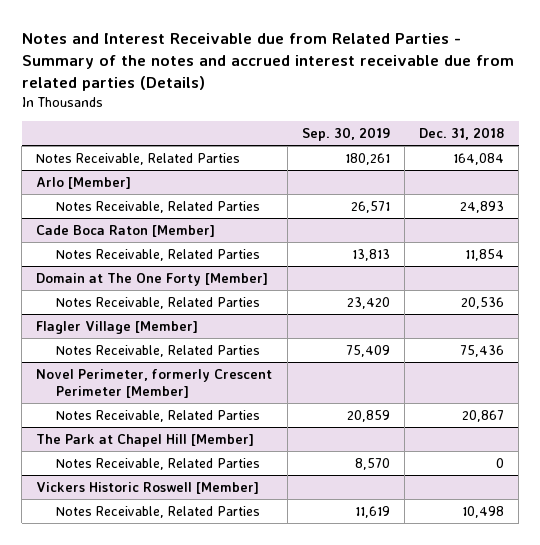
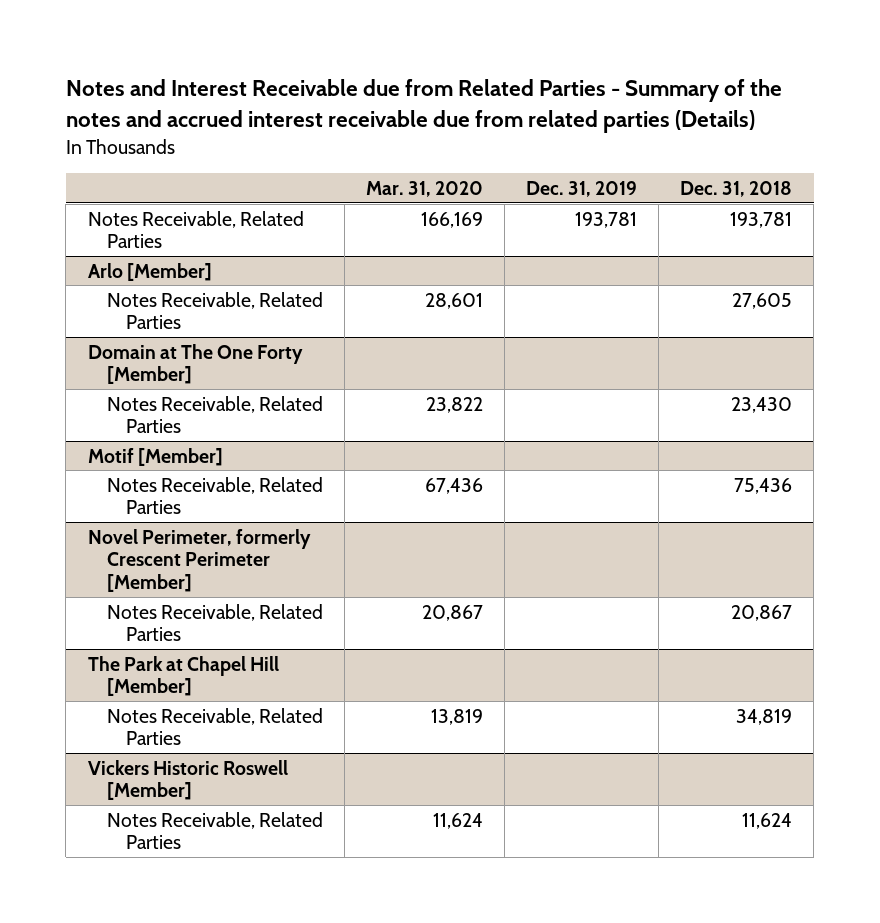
- | Sep. 30, 2019 | Dec. 31, 2018
+ | Mar. 31, 2020 | Dec. 31, 2019 | Dec. 31, 2018
- Notes Receivable, Related Parties | 180,261 | 164,084
+ Notes Receivable, Related Parties | 166,169 | 193,781 | 193,781
@ Arlo [Member]
- Notes Receivable, Related Parties | 26,571 | 24,893
- Cade Boca Raton [Member]
- Notes Receivable, Related Parties | 13,813 | 11,854
@ Arlo [Member]
+ Notes Receivable, Related Parties | 28,601 | | 27,605
@ Domain at The One Forty [Member]
- Notes Receivable, Related Parties | 23,420 | 20,536
- Flagler Village [Member]
@ Domain at The One Forty [Member]
+ Notes Receivable, Related Parties | 23,822 | | 23,430
+ Motif [Member]
@ The Park at Chapel Hill [Member]
- Notes Receivable, Related Parties | 8,570 | 0
+ Notes Receivable, Related Parties | 13,819 | | 34,819
@ Vickers Historic Roswell [Member]
- Notes Receivable, Related Parties | 11,619 | 10,498
+ Notes Receivable, Related Parties | 11,624 | | 11,624

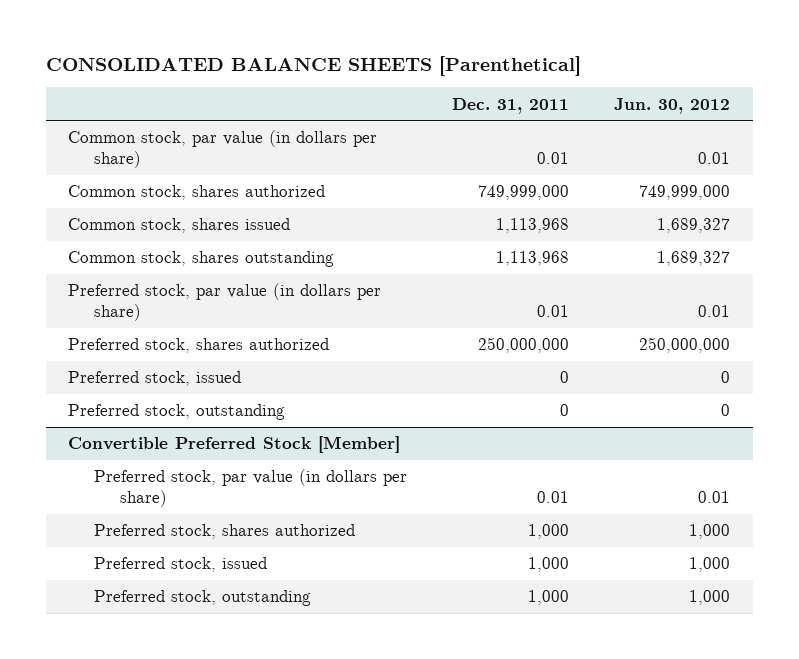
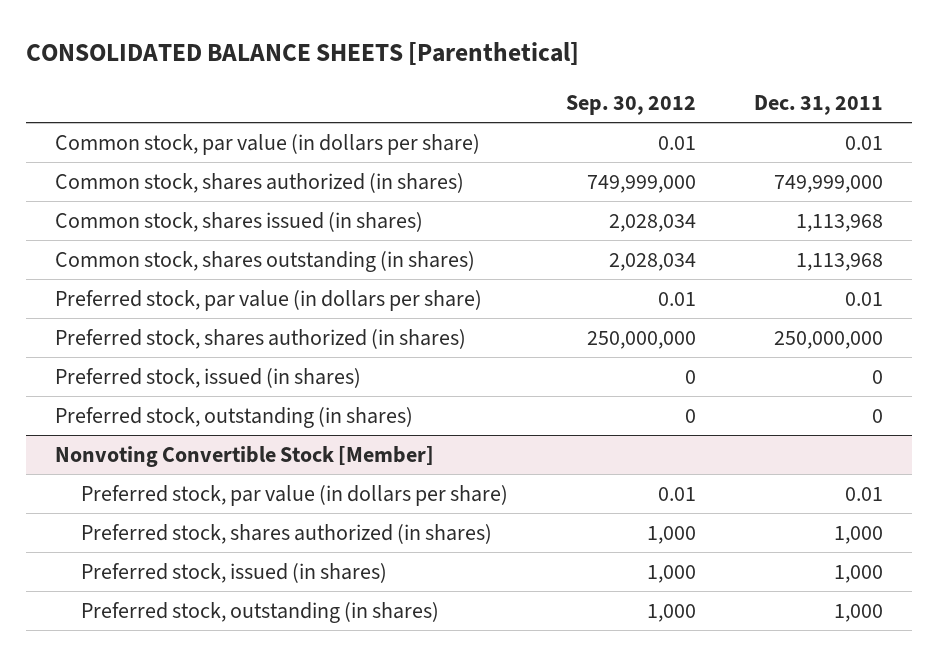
- | Dec. 31, 2011 | Jun. 30, 2012
+ | Sep. 30, 2012 | Dec. 31, 2011
- Common stock, shares authorized | 749,999,000 | 749,999,000
- Common stock, shares issued | 1,113,968 | 1,689,327
- Common stock, shares outstanding | 1,113,968 | 1,689,327
+ Common stock, shares authorized (in shares) | 749,999,000 | 749,999,000
+ Common stock, shares issued (in shares) | 2,028,034 | 1,113,968
+ Common stock, shares outstanding (in shares) | 2,028,034 | 1,113,968
- Preferred stock, shares authorized | 250,000,000 | 250,000,000
- Preferred stock, issued | 0 | 0
- Preferred stock, outstanding | 0 | 0
- Convertible Preferred Stock [Member]
+ Preferred stock, shares authorized (in shares) | 250,000,000 | 250,000,000
+ Preferred stock, issued (in shares) | 0 | 0
+ Preferred stock, outstanding (in shares) | 0 | 0
+ Nonvoting Convertible Stock [Member]
- Preferred stock, shares authorized | 1,000 | 1,000
- Preferred stock, issued | 1,000 | 1,000
- Preferred stock, outstanding | 1,000 | 1,000
+ Preferred stock, shares authorized (in shares) | 1,000 | 1,000
+ Preferred stock, issued (in shares) | 1,000 | 1,000
+ Preferred stock, outstanding (in shares) | 1,000 | 1,000

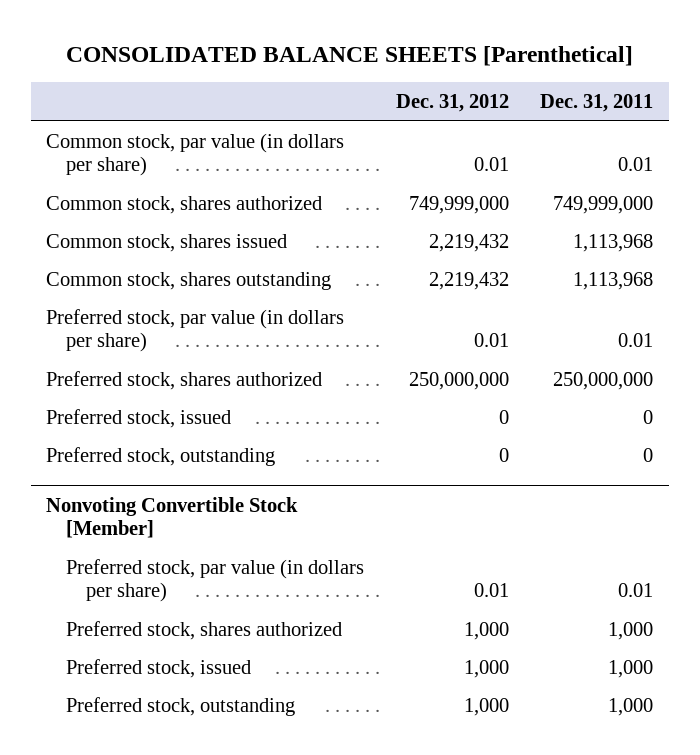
- | Sep. 30, 2012 | Dec. 31, 2011
+ | Dec. 31, 2012 | Dec. 31, 2011
- Common stock, shares authorized (in shares) | 749,999,000 | 749,999,000
- Common stock, shares issued (in shares) | 2,028,034 | 1,113,968
- Common stock, shares outstanding (in shares) | 2,028,034 | 1,113,968
+ Common stock, shares authorized | 749,999,000 | 749,999,000
+ Common stock, shares issued | 2,219,432 | 1,113,968
+ Common stock, shares outstanding | 2,219,432 | 1,113,968
- Preferred stock, shares authorized (in shares) | 250,000,000 | 250,000,000
- Preferred stock, issued (in shares) | 0 | 0
- Preferred stock, outstanding (in shares) | 0 | 0
+ Preferred stock, shares authorized | 250,000,000 | 250,000,000
+ Preferred stock, issued | 0 | 0
+ Preferred stock, outstanding | 0 | 0
@ Nonvoting Convertible Stock [Member]
- Preferred stock, shares authorized (in shares) | 1,000 | 1,000
- Preferred stock, issued (in shares) | 1,000 | 1,000
- Preferred stock, outstanding (in shares) | 1,000 | 1,000
+ Preferred stock, shares authorized | 1,000 | 1,000
+ Preferred stock, issued | 1,000 | 1,000
+ Preferred stock, outstanding | 1,000 | 1,000

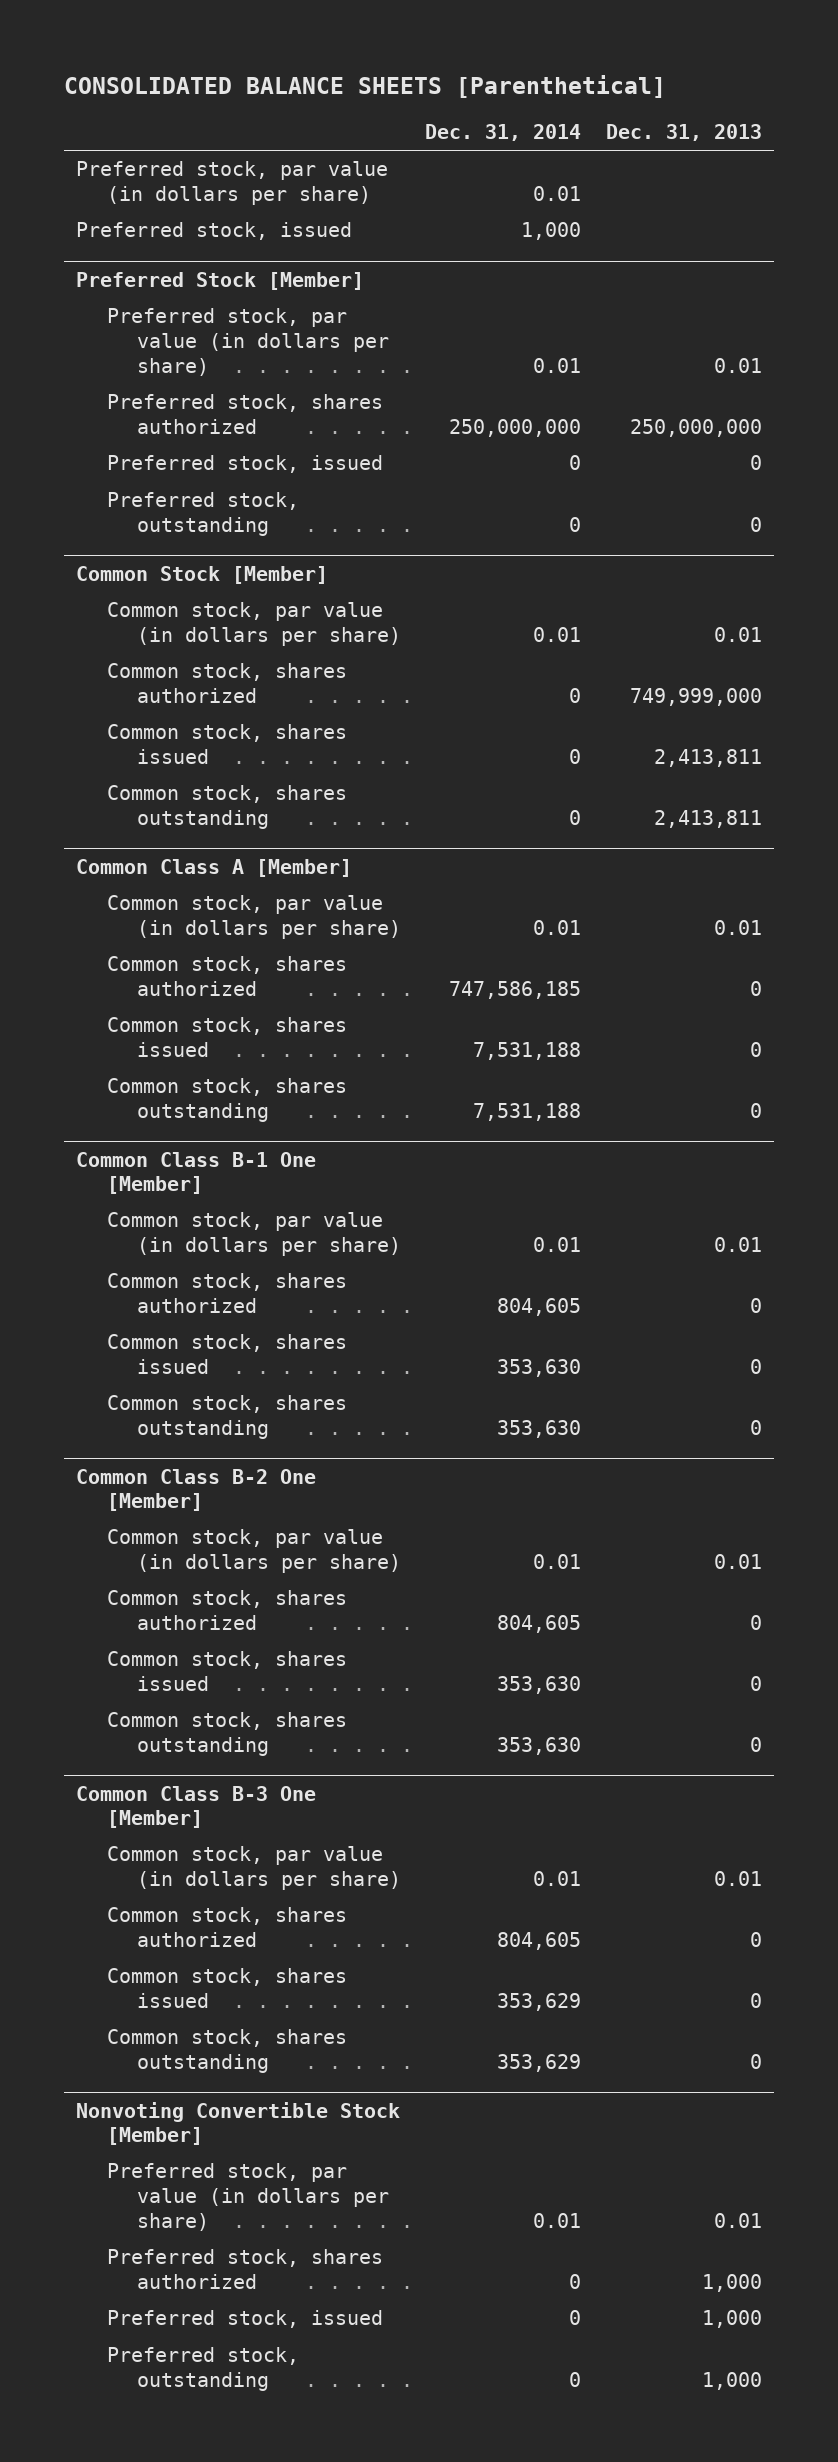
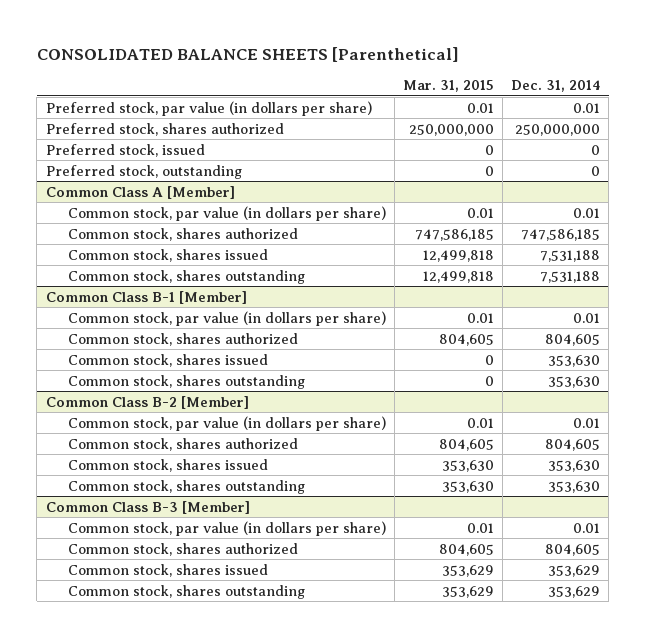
- | Dec. 31, 2014 | Dec. 31, 2013
+ | Mar. 31, 2015 | Dec. 31, 2014
- Preferred stock, issued | 1,000 |
- Preferred Stock [Member]
- Preferred stock, par value (in dollars per share) | 0.01 | 0.01
- Common Stock [Member]
- Common stock, par value (in dollars per share) | 0.01 | 0.01
- Common stock, shares authorized | 0 | 749,999,000
- Common stock, shares issued | 0 | 2,413,811
- Common stock, shares outstanding | 0 | 2,413,811
- Common Class B-1 One [Member]
+ Common Class B-1 [Member]
- Common Class B-2 One [Member]
+ Common Class B-2 [Member]
- Common Class B-3 One [Member]
+ Common Class B-3 [Member]
- Nonvoting Convertible Stock [Member]
- Preferred stock, par value (in dollars per share) | 0.01 | 0.01
- Preferred stock, shares authorized | 0 | 1,000
- Preferred stock, issued | 0 | 1,000
- Preferred stock, outstanding | 0 | 1,000

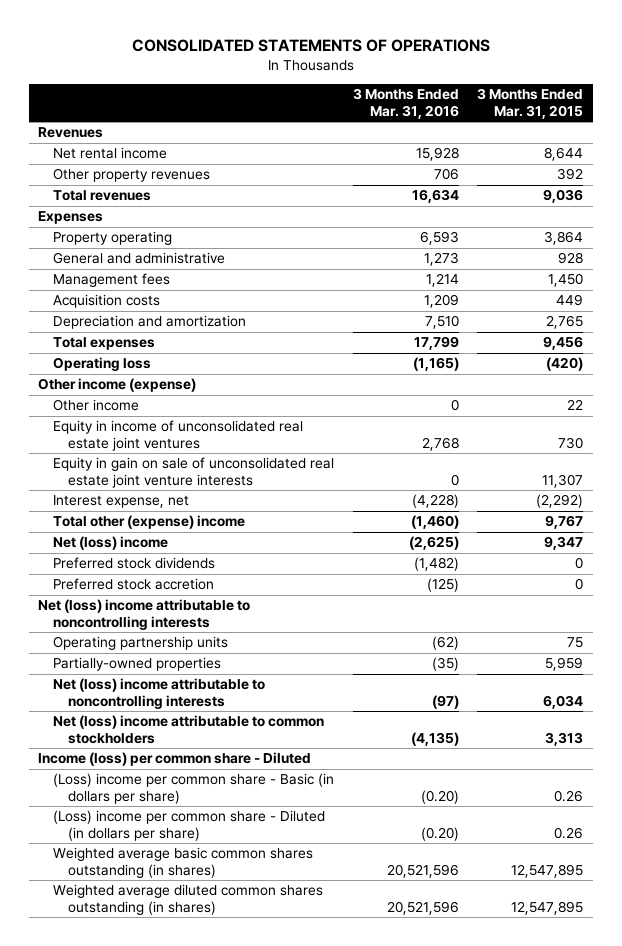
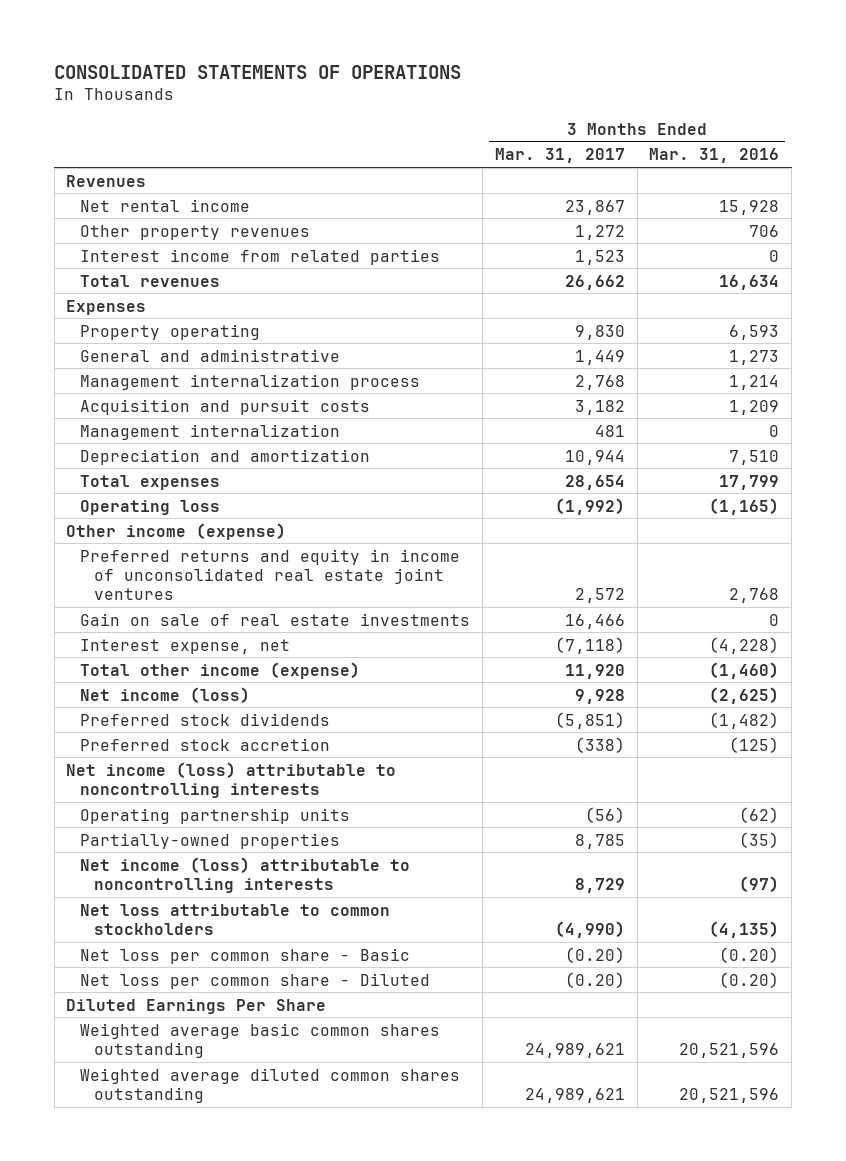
- | 3 Months Ended Mar. 31, 2016 | 3 Months Ended Mar. 31, 2015
+ | 3 Months Ended Mar. 31, 2017 | 3 Months Ended Mar. 31, 2016
+ Interest income from related parties | 1,523 | 0
- Management fees | 1,214 | 1,450
- Acquisition costs | 1,209 | 449
+ Management internalization process | 2,768 | 1,214
+ Acquisition and pursuit costs | 3,182 | 1,209
+ Management internalization | 481 | 0
- Other income | 0 | 22
- Equity in income of unconsolidated real estate joint ventures | 2,768 | 730
- Equity in gain on sale of unconsolidated real estate joint venture interests | 0 | 11,307
+ Preferred returns and equity in income of unconsolidated real estate joint ventures | 2,572 | 2,768
+ Gain on sale of real estate investments | 16,466 | 0
- Total other (expense) income | (1,460) | 9,767
- Net (loss) income | (2,625) | 9,347
+ Total other income (expense) | 11,920 | (1,460)
+ Net income (loss) | 9,928 | (2,625)
- Net (loss) income attributable to noncontrolling interests
+ Net income (loss) attributable to noncontrolling interests
- Net (loss) income attributable to noncontrolling interests | (97) | 6,034
- Net (loss) income attributable to common stockholders | (4,135) | 3,313
- Income (loss) per common share - Diluted
- (Loss) income per common share - Basic (in dollars per share) | (0.20) | 0.26
- (Loss) income per common share - Diluted (in dollars per share) | (0.20) | 0.26
- Weighted average basic common shares outstanding (in shares) | 20,521,596 | 12,547,895
- Weighted average diluted common shares outstanding (in shares) | 20,521,596 | 12,547,895
+ Net income (loss) attributable to noncontrolling interests | 8,729 | (97)
+ Net loss attributable to common stockholders | (4,990) | (4,135)
+ Net loss per common share - Basic | (0.20) | (0.20)
+ Net loss per common share - Diluted | (0.20) | (0.20)
+ Diluted Earnings Per Share
+ Weighted average basic common shares outstanding | 24,989,621 | 20,521,596
+ Weighted average diluted common shares outstanding | 24,989,621 | 20,521,596

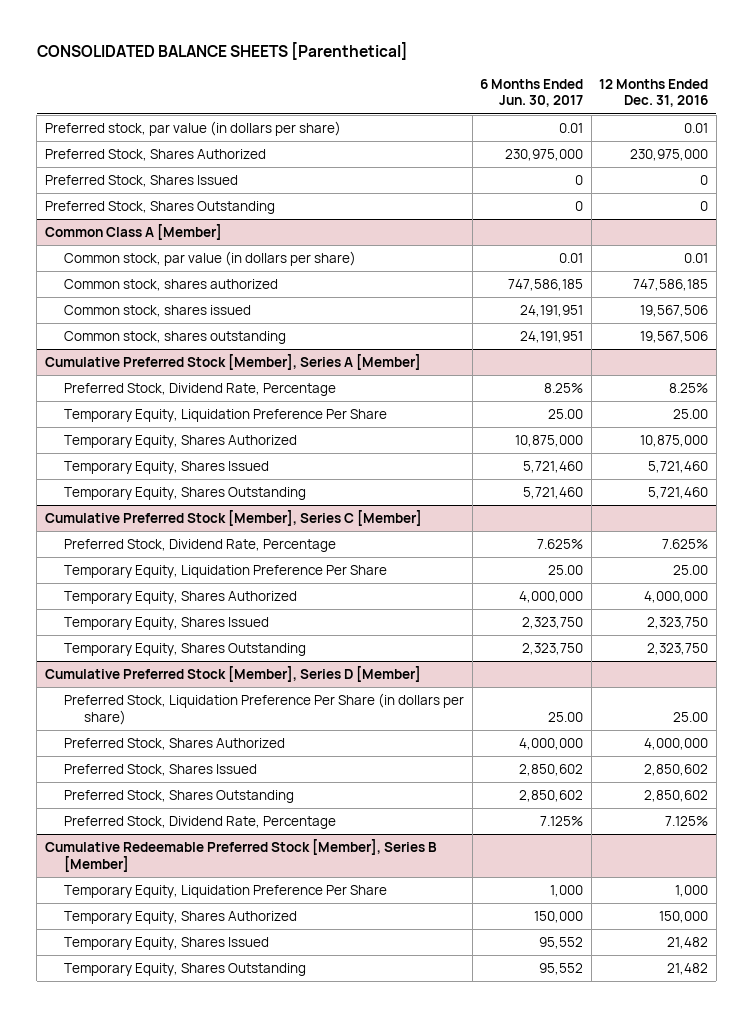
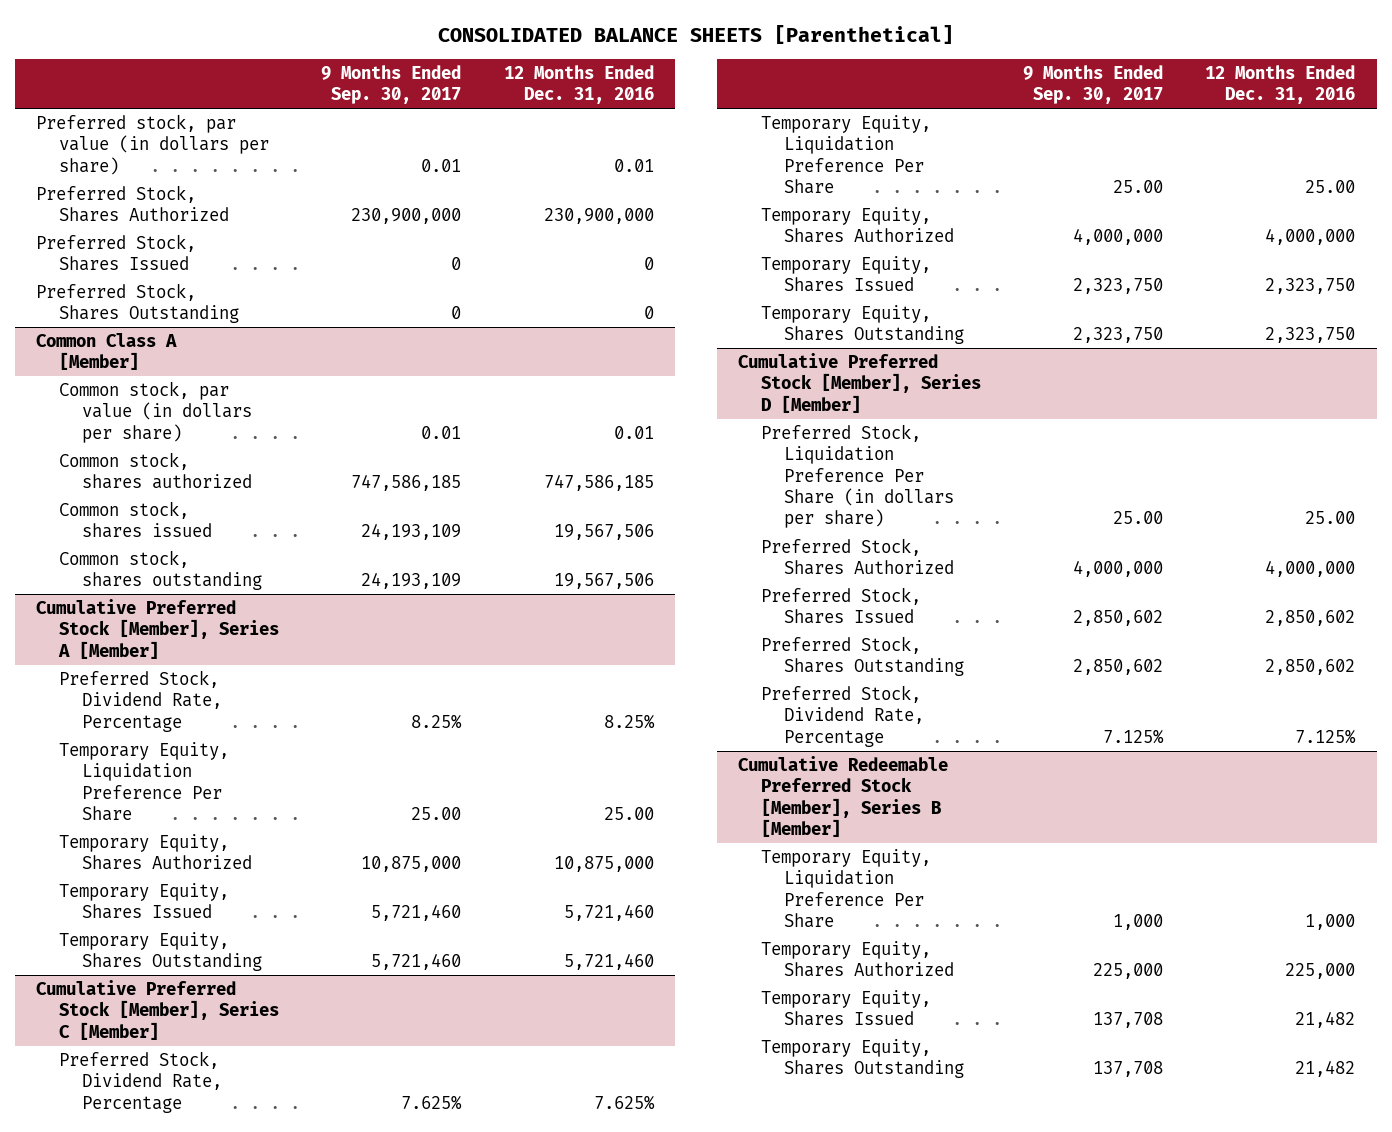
- | 6 Months Ended Jun. 30, 2017 | 12 Months Ended Dec. 31, 2016
+ | 9 Months Ended Sep. 30, 2017 | 12 Months Ended Dec. 31, 2016
- Preferred Stock, Shares Authorized | 230,975,000 | 230,975,000
+ Preferred Stock, Shares Authorized | 230,900,000 | 230,900,000
@ Cumulative Redeemable Preferred Stock [Member], Series B [Member]
- Temporary Equity, Shares Authorized | 150,000 | 150,000
+ Temporary Equity, Shares Authorized | 225,000 | 225,000

